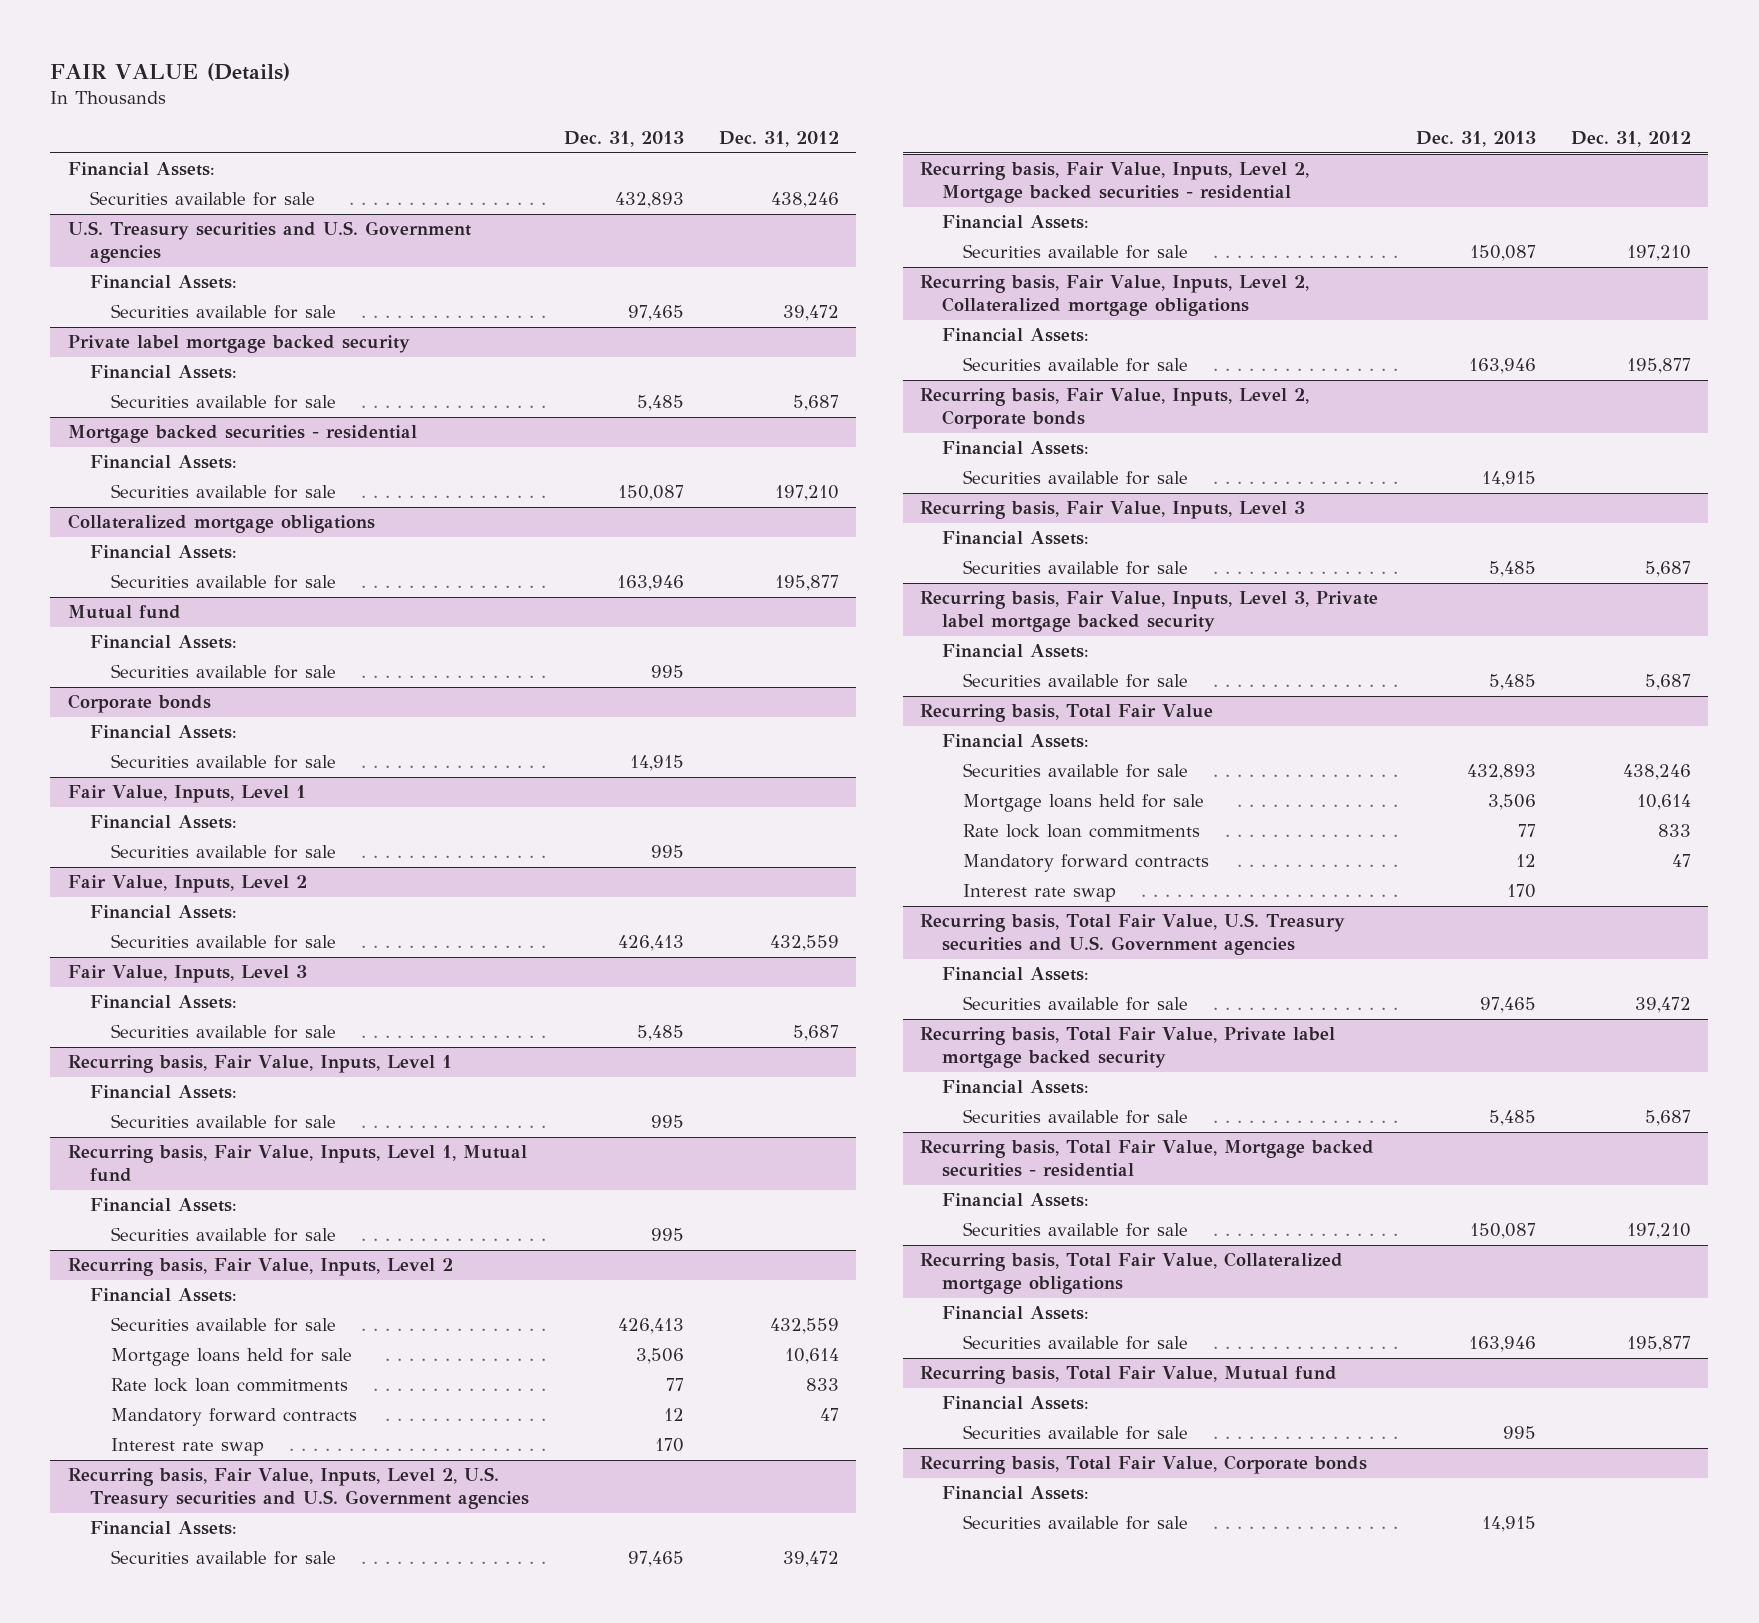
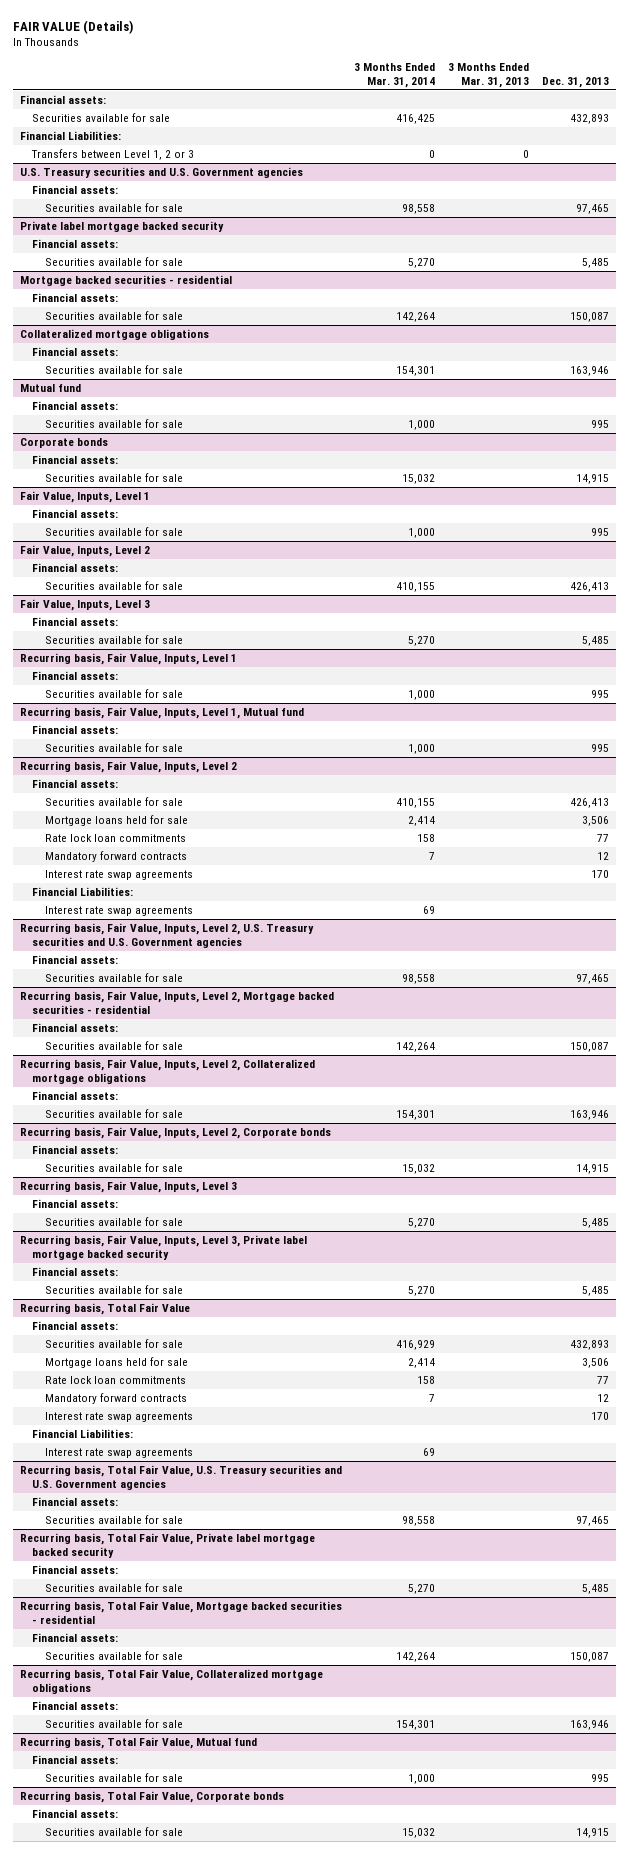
- | Dec. 31, 2013 | Dec. 31, 2012
+ | 3 Months Ended Mar. 31, 2014 | 3 Months Ended Mar. 31, 2013 | Dec. 31, 2013
- Financial Assets:
+ Financial assets:
+ Financial Liabilities:
+ Transfers between Level 1, 2 or 3 | 0 | 0 |
@ U.S. Treasury securities and U.S. Government agencies
- Financial Assets:
+ Financial assets:
@ Private label mortgage backed security
- Financial Assets:
+ Financial assets:
@ Mortgage backed securities - residential
- Financial Assets:
+ Financial assets:
@ Collateralized mortgage obligations
- Financial Assets:
+ Financial assets:
@ Mutual fund
- Financial Assets:
+ Financial assets:
@ Corporate bonds
- Financial Assets:
+ Financial assets:
@ Fair Value, Inputs, Level 1
- Financial Assets:
+ Financial assets:
@ Fair Value, Inputs, Level 2
- Financial Assets:
+ Financial assets:
@ Fair Value, Inputs, Level 3
- Financial Assets:
+ Financial assets:
@ Recurring basis, Fair Value, Inputs, Level 1
- Financial Assets:
+ Financial assets:
@ Recurring basis, Fair Value, Inputs, Level 1, Mutual fund
- Financial Assets:
+ Financial assets:
@ Recurring basis, Fair Value, Inputs, Level 2
- Financial Assets:
+ Financial assets:
- Interest rate swap | 170 |
+ Interest rate swap agreements | | | 170
+ Financial Liabilities:
+ Interest rate swap agreements | 69 | |
@ Recurring basis, Fair Value, Inputs, Level 2, U.S. Treasury securities and U.S. Government agencies
- Financial Assets:
+ Financial assets:
@ Recurring basis, Fair Value, Inputs, Level 2, Mortgage backed securities - residential
- Financial Assets:
+ Financial assets:
@ Recurring basis, Fair Value, Inputs, Level 2, Collateralized mortgage obligations
- Financial Assets:
+ Financial assets:
@ Recurring basis, Fair Value, Inputs, Level 2, Corporate bonds
- Financial Assets:
+ Financial assets:
@ Recurring basis, Fair Value, Inputs, Level 3
- Financial Assets:
+ Financial assets:
@ Recurring basis, Fair Value, Inputs, Level 3, Private label mortgage backed security
- Financial Assets:
+ Financial assets:
@ Recurring basis, Total Fair Value
- Financial Assets:
+ Financial assets:
- Interest rate swap | 170 |
+ Interest rate swap agreements | | | 170
+ Financial Liabilities:
+ Interest rate swap agreements | 69 | |
@ Recurring basis, Total Fair Value, U.S. Treasury securities and U.S. Government agencies
- Financial Assets:
+ Financial assets:
@ Recurring basis, Total Fair Value, Private label mortgage backed security
- Financial Assets:
+ Financial assets:
@ Recurring basis, Total Fair Value, Mortgage backed securities - residential
- Financial Assets:
+ Financial assets:
@ Recurring basis, Total Fair Value, Collateralized mortgage obligations
- Financial Assets:
+ Financial assets:
@ Recurring basis, Total Fair Value, Mutual fund
- Financial Assets:
+ Financial assets:
@ Recurring basis, Total Fair Value, Corporate bonds
- Financial Assets:
+ Financial assets:

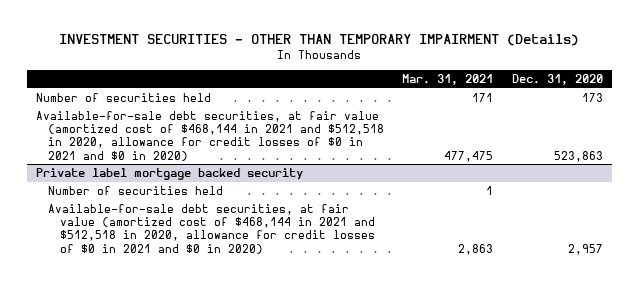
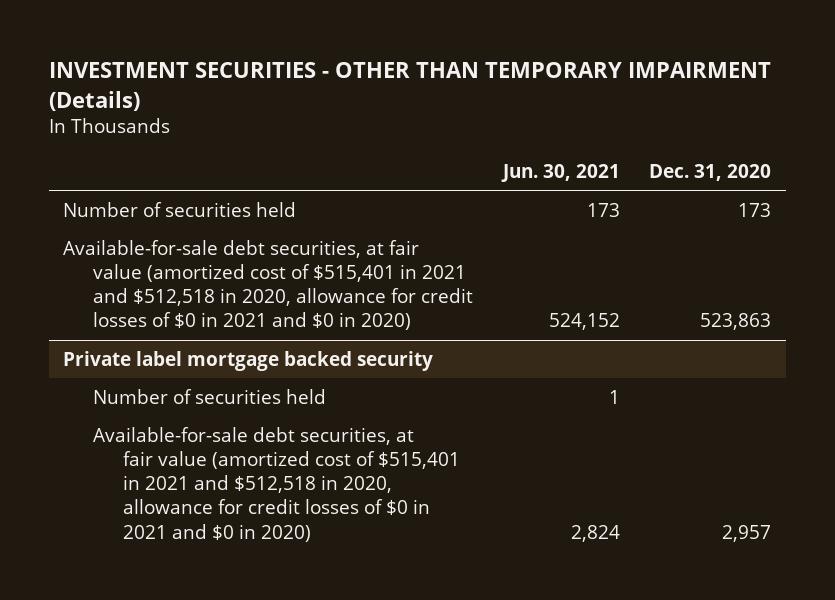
- | Mar. 31, 2021 | Dec. 31, 2020
+ | Jun. 30, 2021 | Dec. 31, 2020
- Available-for-sale debt securities, at fair value (amortized cost of $468,144 in 2021 and $512,518 in 2020, allowance for credit losses of $0 in 2021 and $0 in 2020) | 477,475 | 523,863
+ Available-for-sale debt securities, at fair value (amortized cost of $515,401 in 2021 and $512,518 in 2020, allowance for credit losses of $0 in 2021 and $0 in 2020) | 524,152 | 523,863
@ Private label mortgage backed security
- Available-for-sale debt securities, at fair value (amortized cost of $468,144 in 2021 and $512,518 in 2020, allowance for credit losses of $0 in 2021 and $0 in 2020) | 2,863 | 2,957
+ Available-for-sale debt securities, at fair value (amortized cost of $515,401 in 2021 and $512,518 in 2020, allowance for credit losses of $0 in 2021 and $0 in 2020) | 2,824 | 2,957

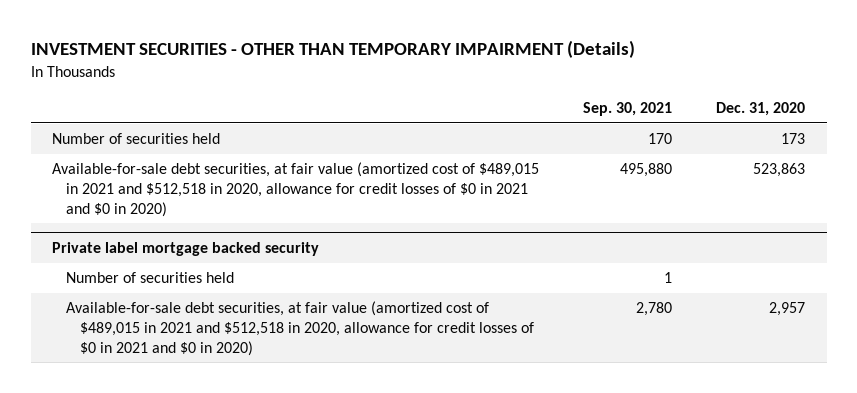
- | Jun. 30, 2021 | Dec. 31, 2020
+ | Sep. 30, 2021 | Dec. 31, 2020
- Available-for-sale debt securities, at fair value (amortized cost of $515,401 in 2021 and $512,518 in 2020, allowance for credit losses of $0 in 2021 and $0 in 2020) | 524,152 | 523,863
+ Available-for-sale debt securities, at fair value (amortized cost of $489,015 in 2021 and $512,518 in 2020, allowance for credit losses of $0 in 2021 and $0 in 2020) | 495,880 | 523,863
@ Private label mortgage backed security
- Available-for-sale debt securities, at fair value (amortized cost of $515,401 in 2021 and $512,518 in 2020, allowance for credit losses of $0 in 2021 and $0 in 2020) | 2,824 | 2,957
+ Available-for-sale debt securities, at fair value (amortized cost of $489,015 in 2021 and $512,518 in 2020, allowance for credit losses of $0 in 2021 and $0 in 2020) | 2,780 | 2,957

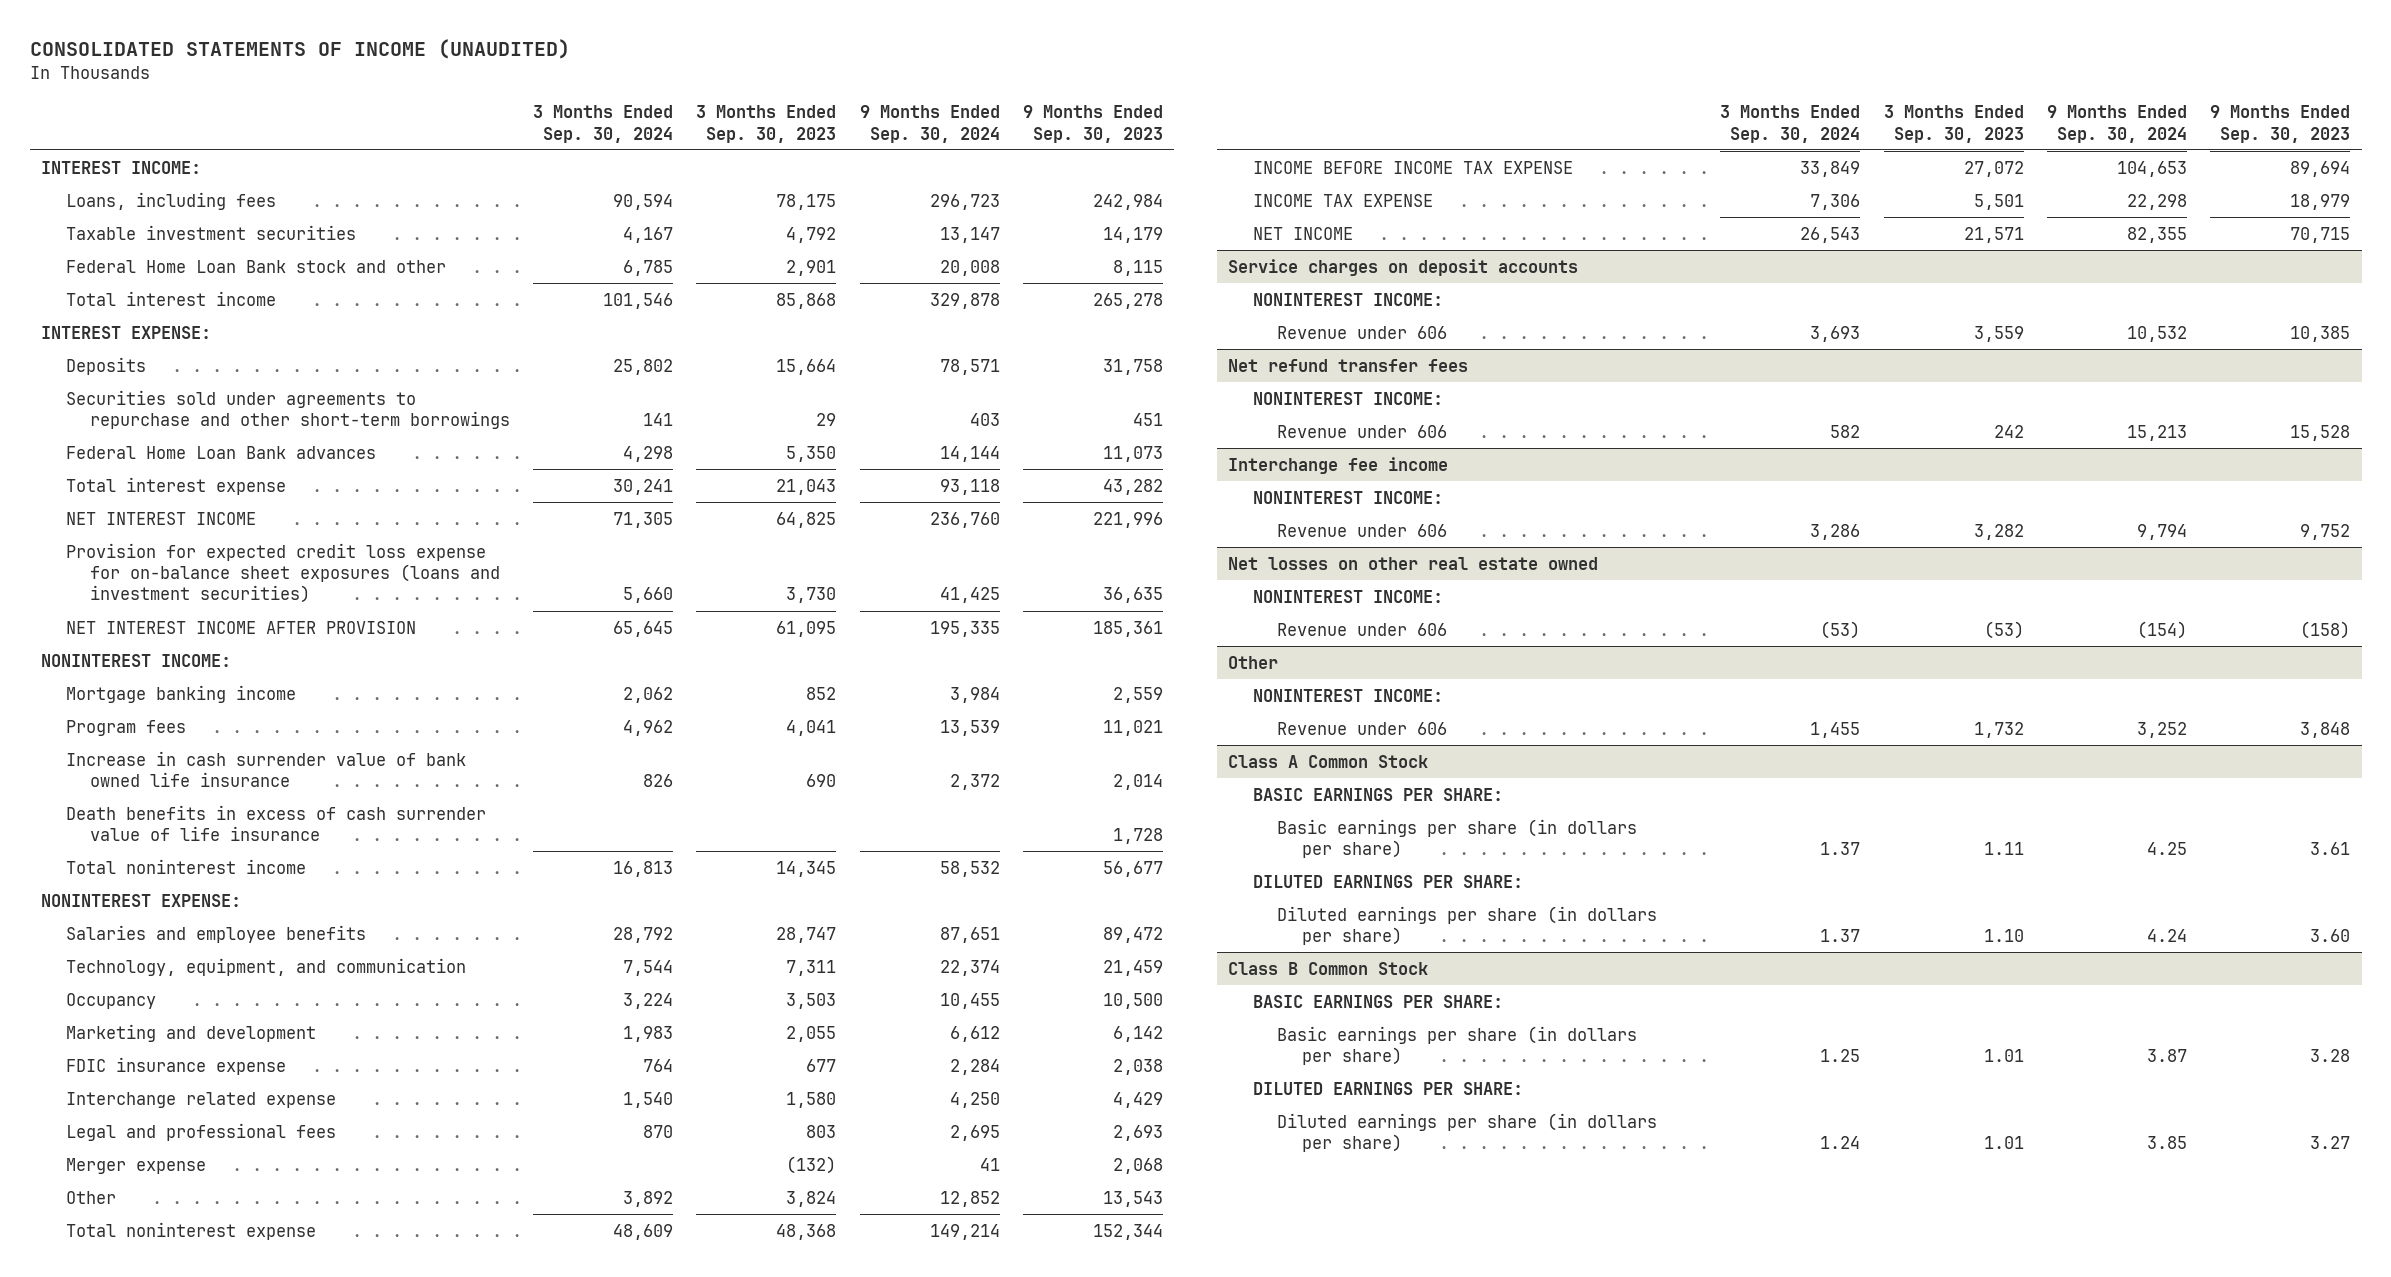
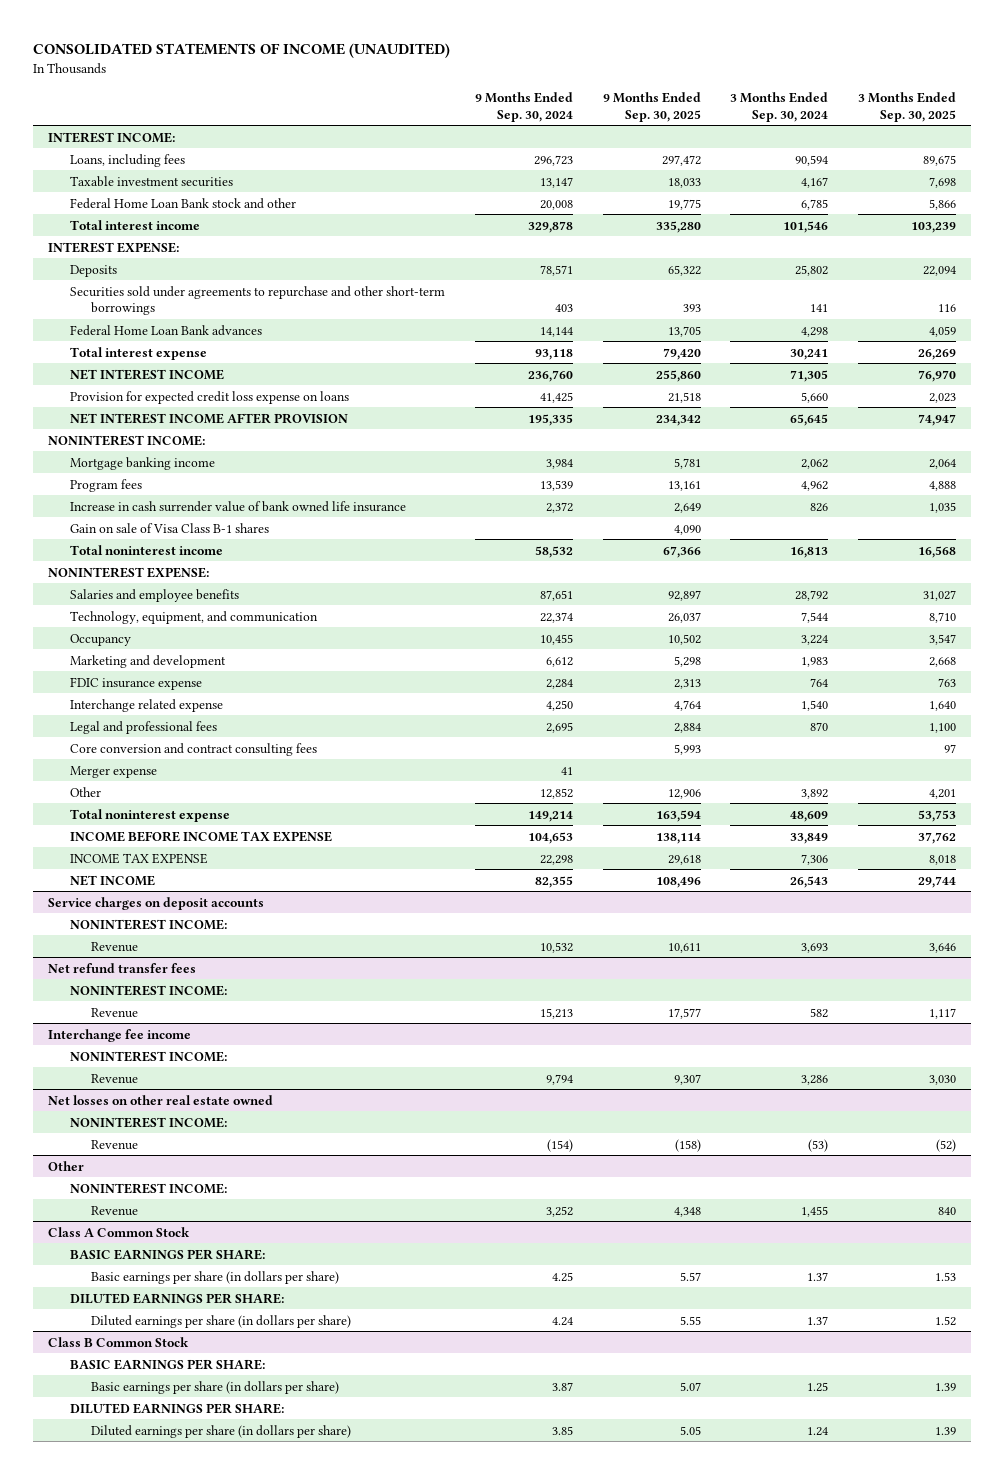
- | 3 Months Ended Sep. 30, 2024 | 3 Months Ended Sep. 30, 2023 | 9 Months Ended Sep. 30, 2024 | 9 Months Ended Sep. 30, 2023
+ | 9 Months Ended Sep. 30, 2024 | 9 Months Ended Sep. 30, 2025 | 3 Months Ended Sep. 30, 2024 | 3 Months Ended Sep. 30, 2025
- Provision for expected credit loss expense for on-balance sheet exposures (loans and investment securities) | 5,660 | 3,730 | 41,425 | 36,635
+ Provision for expected credit loss expense on loans | 41,425 | 21,518 | 5,660 | 2,023
- Death benefits in excess of cash surrender value of life insurance | | | | 1,728
+ Gain on sale of Visa Class B-1 shares | | 4,090 | |
+ Core conversion and contract consulting fees | | 5,993 | | 97
@ Service charges on deposit accounts
- Revenue under 606 | 3,693 | 3,559 | 10,532 | 10,385
+ Revenue | 10,532 | 10,611 | 3,693 | 3,646
@ Net refund transfer fees
- Revenue under 606 | 582 | 242 | 15,213 | 15,528
+ Revenue | 15,213 | 17,577 | 582 | 1,117
@ Interchange fee income
- Revenue under 606 | 3,286 | 3,282 | 9,794 | 9,752
+ Revenue | 9,794 | 9,307 | 3,286 | 3,030
@ Net losses on other real estate owned
- Revenue under 606 | (53) | (53) | (154) | (158)
+ Revenue | (154) | (158) | (53) | (52)
@ Other
- Revenue under 606 | 1,455 | 1,732 | 3,252 | 3,848
+ Revenue | 3,252 | 4,348 | 1,455 | 840

